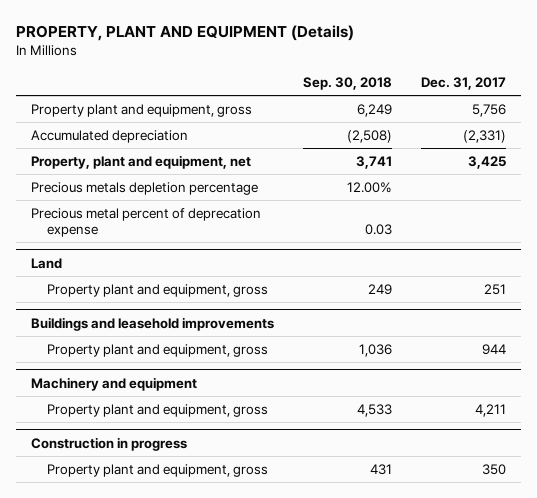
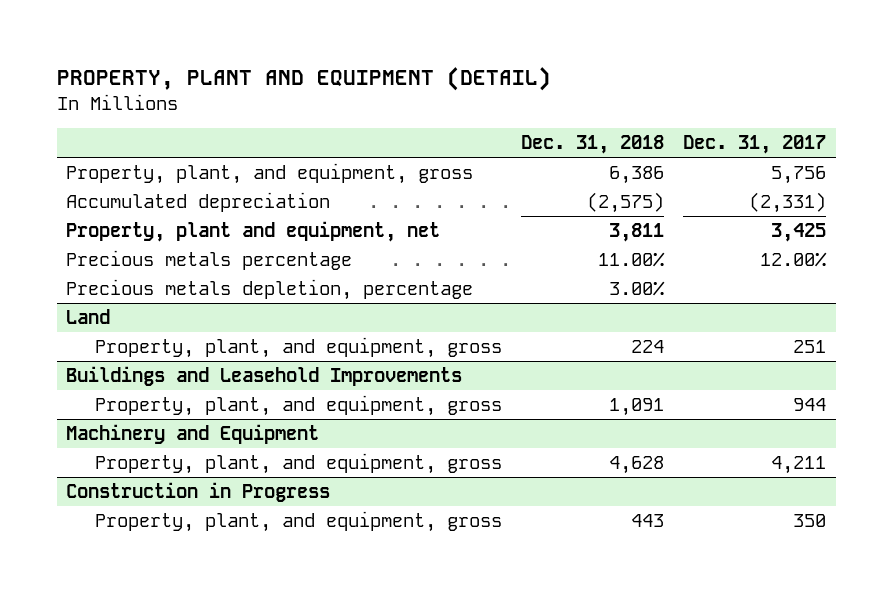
- PROPERTY, PLANT AND EQUIPMENT (Details)
+ PROPERTY, PLANT AND EQUIPMENT (DETAIL)
- | Sep. 30, 2018 | Dec. 31, 2017
+ | Dec. 31, 2018 | Dec. 31, 2017
- Property plant and equipment, gross | 6,249 | 5,756
+ Property, plant, and equipment, gross | 6,386 | 5,756
- Precious metals depletion percentage | 12.00% |
- Precious metal percent of deprecation expense | 0.03 |
+ Precious metals percentage | 11.00% | 12.00%
+ Precious metals depletion, percentage | 3.00% |
@ Land
- Property plant and equipment, gross | 249 | 251
- Buildings and leasehold improvements
- Property plant and equipment, gross | 1,036 | 944
- Machinery and equipment
- Property plant and equipment, gross | 4,533 | 4,211
- Construction in progress
- Property plant and equipment, gross | 431 | 350
@ Land
+ Property, plant, and equipment, gross | 224 | 251
+ Buildings and Leasehold Improvements
+ Property, plant, and equipment, gross | 1,091 | 944
+ Machinery and Equipment
+ Property, plant, and equipment, gross | 4,628 | 4,211
+ Construction in Progress
+ Property, plant, and equipment, gross | 443 | 350

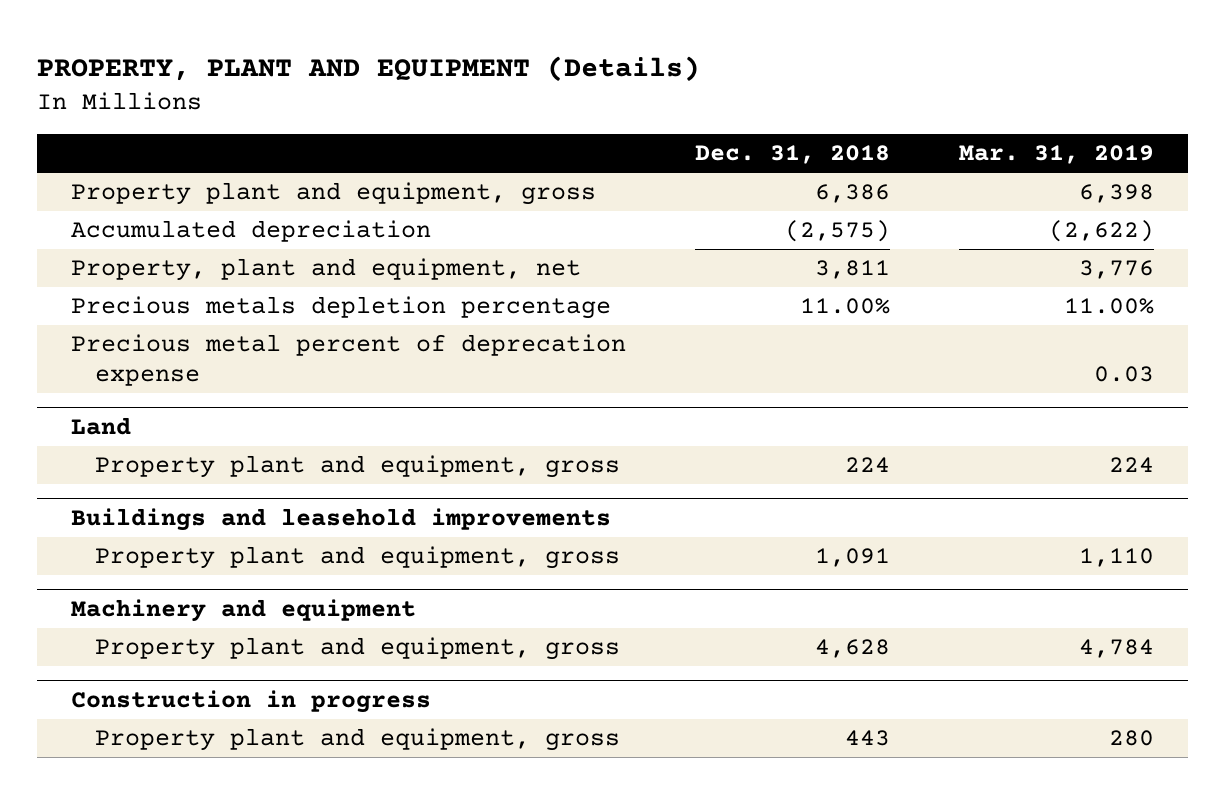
- PROPERTY, PLANT AND EQUIPMENT (DETAIL)
+ PROPERTY, PLANT AND EQUIPMENT (Details)
- | Dec. 31, 2018 | Dec. 31, 2017
+ | Dec. 31, 2018 | Mar. 31, 2019
- Property, plant, and equipment, gross | 6,386 | 5,756
+ Property plant and equipment, gross | 6,386 | 6,398
- Precious metals percentage | 11.00% | 12.00%
- Precious metals depletion, percentage | 3.00% |
+ Precious metals depletion percentage | 11.00% | 11.00%
+ Precious metal percent of deprecation expense | | 0.03
@ Land
- Property, plant, and equipment, gross | 224 | 251
- Buildings and Leasehold Improvements
- Property, plant, and equipment, gross | 1,091 | 944
- Machinery and Equipment
- Property, plant, and equipment, gross | 4,628 | 4,211
- Construction in Progress
- Property, plant, and equipment, gross | 443 | 350
@ Land
+ Property plant and equipment, gross | 224 | 224
+ Buildings and leasehold improvements
+ Property plant and equipment, gross | 1,091 | 1,110
+ Machinery and equipment
+ Property plant and equipment, gross | 4,628 | 4,784
+ Construction in progress
+ Property plant and equipment, gross | 443 | 280

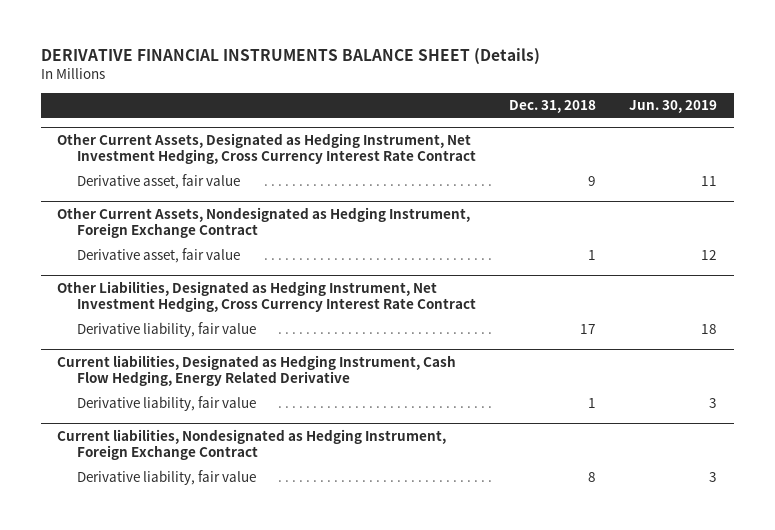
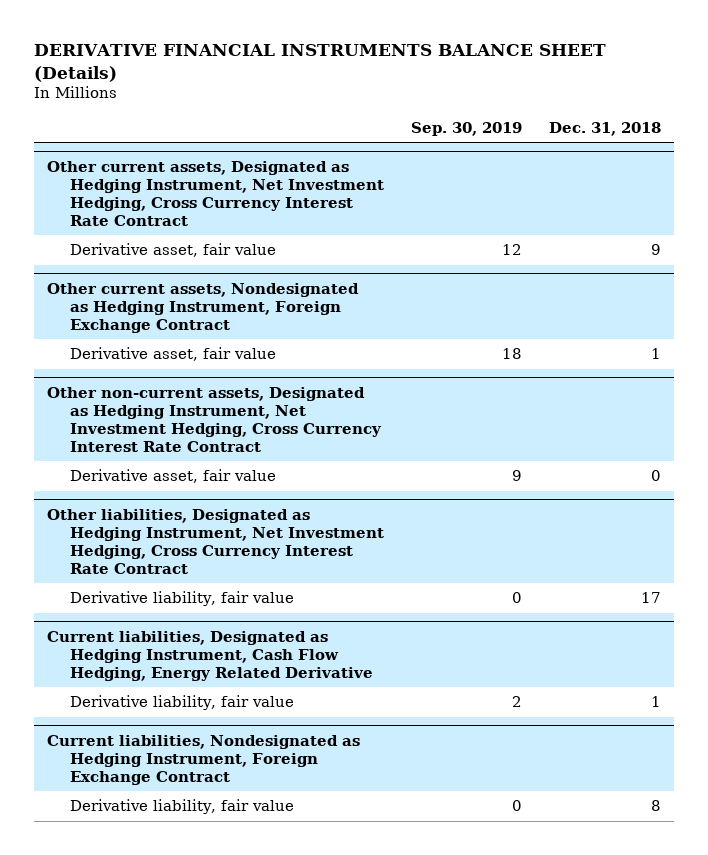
- | Dec. 31, 2018 | Jun. 30, 2019
+ | Sep. 30, 2019 | Dec. 31, 2018
- Other Current Assets, Designated as Hedging Instrument, Net Investment Hedging, Cross Currency Interest Rate Contract
+ Other current assets, Designated as Hedging Instrument, Net Investment Hedging, Cross Currency Interest Rate Contract
- Other Current Assets, Nondesignated as Hedging Instrument, Foreign Exchange Contract
+ Other current assets, Nondesignated as Hedging Instrument, Foreign Exchange Contract
- Other Liabilities, Designated as Hedging Instrument, Net Investment Hedging, Cross Currency Interest Rate Contract
+ Other non-current assets, Designated as Hedging Instrument, Net Investment Hedging, Cross Currency Interest Rate Contract
+ Derivative asset, fair value | 9 | 0
+ Other liabilities, Designated as Hedging Instrument, Net Investment Hedging, Cross Currency Interest Rate Contract

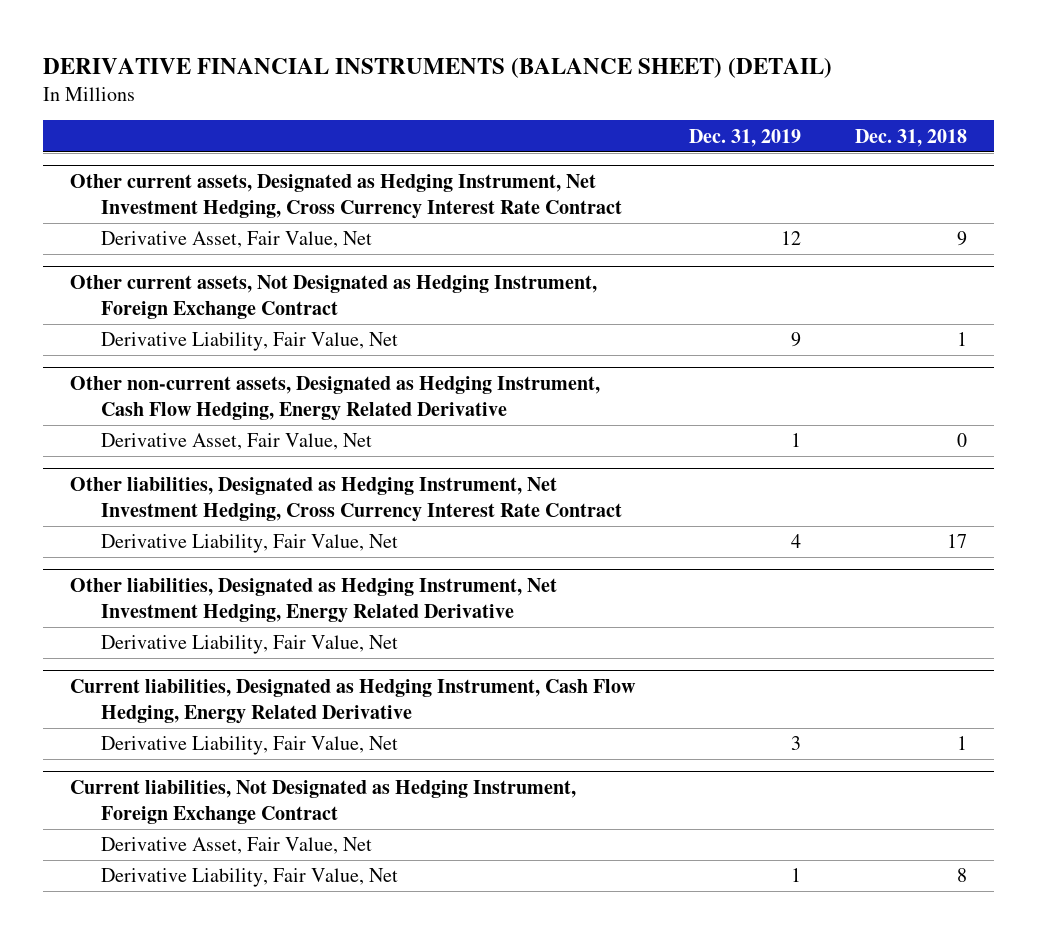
- DERIVATIVE FINANCIAL INSTRUMENTS BALANCE SHEET (Details)
+ DERIVATIVE FINANCIAL INSTRUMENTS (BALANCE SHEET) (DETAIL)
- | Sep. 30, 2019 | Dec. 31, 2018
+ | Dec. 31, 2019 | Dec. 31, 2018
@ Other current assets, Designated as Hedging Instrument, Net Investment Hedging, Cross Currency Interest Rate Contract
- Derivative asset, fair value | 12 | 9
- Other current assets, Nondesignated as Hedging Instrument, Foreign Exchange Contract
- Derivative asset, fair value | 18 | 1
- Other non-current assets, Designated as Hedging Instrument, Net Investment Hedging, Cross Currency Interest Rate Contract
- Derivative asset, fair value | 9 | 0
@ Other current assets, Designated as Hedging Instrument, Net Investment Hedging, Cross Currency Interest Rate Contract
+ Derivative Asset, Fair Value, Net | 12 | 9
+ Other current assets, Not Designated as Hedging Instrument, Foreign Exchange Contract
+ Derivative Liability, Fair Value, Net | 9 | 1
+ Other non-current assets, Designated as Hedging Instrument, Cash Flow Hedging, Energy Related Derivative
+ Derivative Asset, Fair Value, Net | 1 | 0
@ Other liabilities, Designated as Hedging Instrument, Net Investment Hedging, Cross Currency Interest Rate Contract
- Derivative liability, fair value | 0 | 17
+ Derivative Liability, Fair Value, Net | 4 | 17
+ Other liabilities, Designated as Hedging Instrument, Net Investment Hedging, Energy Related Derivative
+ Derivative Liability, Fair Value, Net
@ Current liabilities, Designated as Hedging Instrument, Cash Flow Hedging, Energy Related Derivative
- Derivative liability, fair value | 2 | 1
- Current liabilities, Nondesignated as Hedging Instrument, Foreign Exchange Contract
- Derivative liability, fair value | 0 | 8
@ Current liabilities, Designated as Hedging Instrument, Cash Flow Hedging, Energy Related Derivative
+ Derivative Liability, Fair Value, Net | 3 | 1
+ Current liabilities, Not Designated as Hedging Instrument, Foreign Exchange Contract
+ Derivative Asset, Fair Value, Net
+ Derivative Liability, Fair Value, Net | 1 | 8

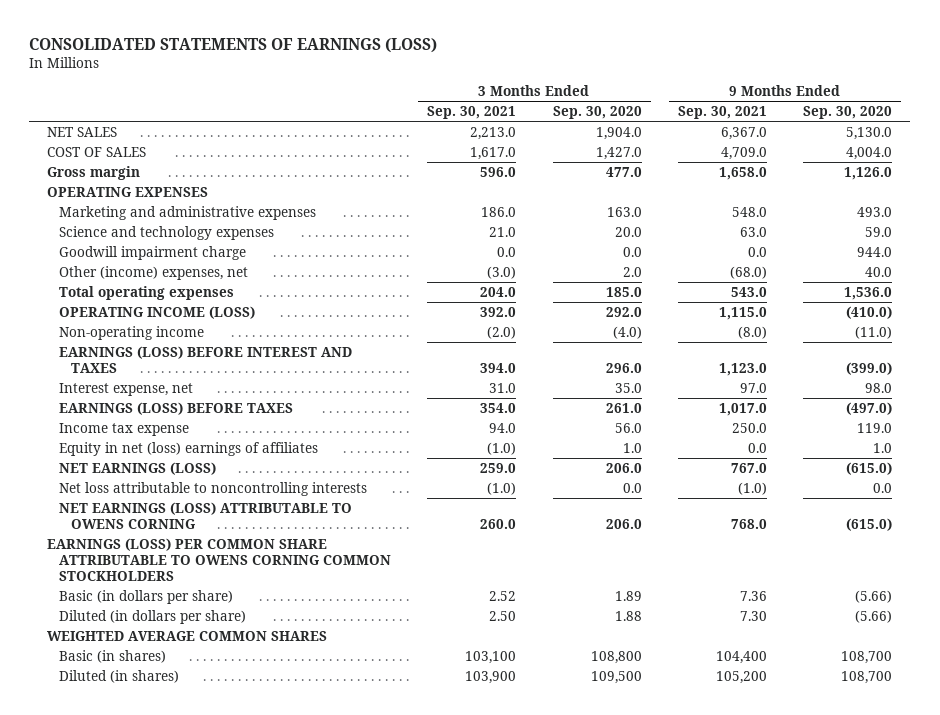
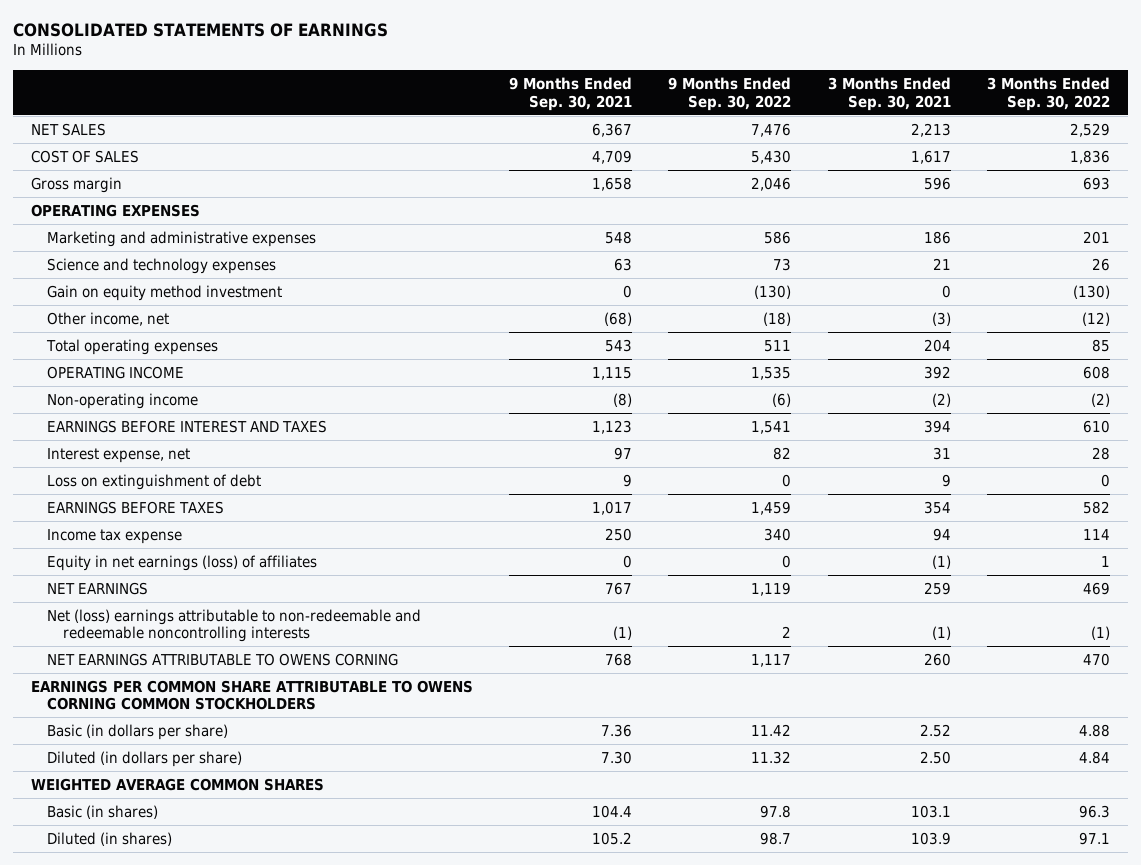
- CONSOLIDATED STATEMENTS OF EARNINGS (LOSS)
+ CONSOLIDATED STATEMENTS OF EARNINGS
- | 3 Months Ended Sep. 30, 2021 | 3 Months Ended Sep. 30, 2020 | 9 Months Ended Sep. 30, 2021 | 9 Months Ended Sep. 30, 2020
+ | 9 Months Ended Sep. 30, 2021 | 9 Months Ended Sep. 30, 2022 | 3 Months Ended Sep. 30, 2021 | 3 Months Ended Sep. 30, 2022
- NET SALES | 2,213.0 | 1,904.0 | 6,367.0 | 5,130.0
- COST OF SALES | 1,617.0 | 1,427.0 | 4,709.0 | 4,004.0
- Gross margin | 596.0 | 477.0 | 1,658.0 | 1,126.0
+ NET SALES | 6,367 | 7,476 | 2,213 | 2,529
+ COST OF SALES | 4,709 | 5,430 | 1,617 | 1,836
+ Gross margin | 1,658 | 2,046 | 596 | 693
- Marketing and administrative expenses | 186.0 | 163.0 | 548.0 | 493.0
- Science and technology expenses | 21.0 | 20.0 | 63.0 | 59.0
- Goodwill impairment charge | 0.0 | 0.0 | 0.0 | 944.0
- Other (income) expenses, net | (3.0) | 2.0 | (68.0) | 40.0
- Total operating expenses | 204.0 | 185.0 | 543.0 | 1,536.0
- OPERATING INCOME (LOSS) | 392.0 | 292.0 | 1,115.0 | (410.0)
- Non-operating income | (2.0) | (4.0) | (8.0) | (11.0)
- EARNINGS (LOSS) BEFORE INTEREST AND TAXES | 394.0 | 296.0 | 1,123.0 | (399.0)
- Interest expense, net | 31.0 | 35.0 | 97.0 | 98.0
- EARNINGS (LOSS) BEFORE TAXES | 354.0 | 261.0 | 1,017.0 | (497.0)
- Income tax expense | 94.0 | 56.0 | 250.0 | 119.0
- Equity in net (loss) earnings of affiliates | (1.0) | 1.0 | 0.0 | 1.0
- NET EARNINGS (LOSS) | 259.0 | 206.0 | 767.0 | (615.0)
- Net loss attributable to noncontrolling interests | (1.0) | 0.0 | (1.0) | 0.0
- NET EARNINGS (LOSS) ATTRIBUTABLE TO OWENS CORNING | 260.0 | 206.0 | 768.0 | (615.0)
- EARNINGS (LOSS) PER COMMON SHARE ATTRIBUTABLE TO OWENS CORNING COMMON STOCKHOLDERS
+ Marketing and administrative expenses | 548 | 586 | 186 | 201
+ Science and technology expenses | 63 | 73 | 21 | 26
+ Gain on equity method investment | 0 | (130) | 0 | (130)
+ Other income, net | (68) | (18) | (3) | (12)
+ Total operating expenses | 543 | 511 | 204 | 85
+ OPERATING INCOME | 1,115 | 1,535 | 392 | 608
+ Non-operating income | (8) | (6) | (2) | (2)
+ EARNINGS BEFORE INTEREST AND TAXES | 1,123 | 1,541 | 394 | 610
+ Interest expense, net | 97 | 82 | 31 | 28
+ Loss on extinguishment of debt | 9 | 0 | 9 | 0
+ EARNINGS BEFORE TAXES | 1,017 | 1,459 | 354 | 582
+ Income tax expense | 250 | 340 | 94 | 114
+ Equity in net earnings (loss) of affiliates | 0 | 0 | (1) | 1
+ NET EARNINGS | 767 | 1,119 | 259 | 469
+ Net (loss) earnings attributable to non-redeemable and redeemable noncontrolling interests | (1) | 2 | (1) | (1)
+ NET EARNINGS ATTRIBUTABLE TO OWENS CORNING | 768 | 1,117 | 260 | 470
+ EARNINGS PER COMMON SHARE ATTRIBUTABLE TO OWENS CORNING COMMON STOCKHOLDERS
- Basic (in shares) | 103,100 | 108,800 | 104,400 | 108,700
- Diluted (in shares) | 103,900 | 109,500 | 105,200 | 108,700
+ Basic (in shares) | 104.4 | 97.8 | 103.1 | 96.3
+ Diluted (in shares) | 105.2 | 98.7 | 103.9 | 97.1

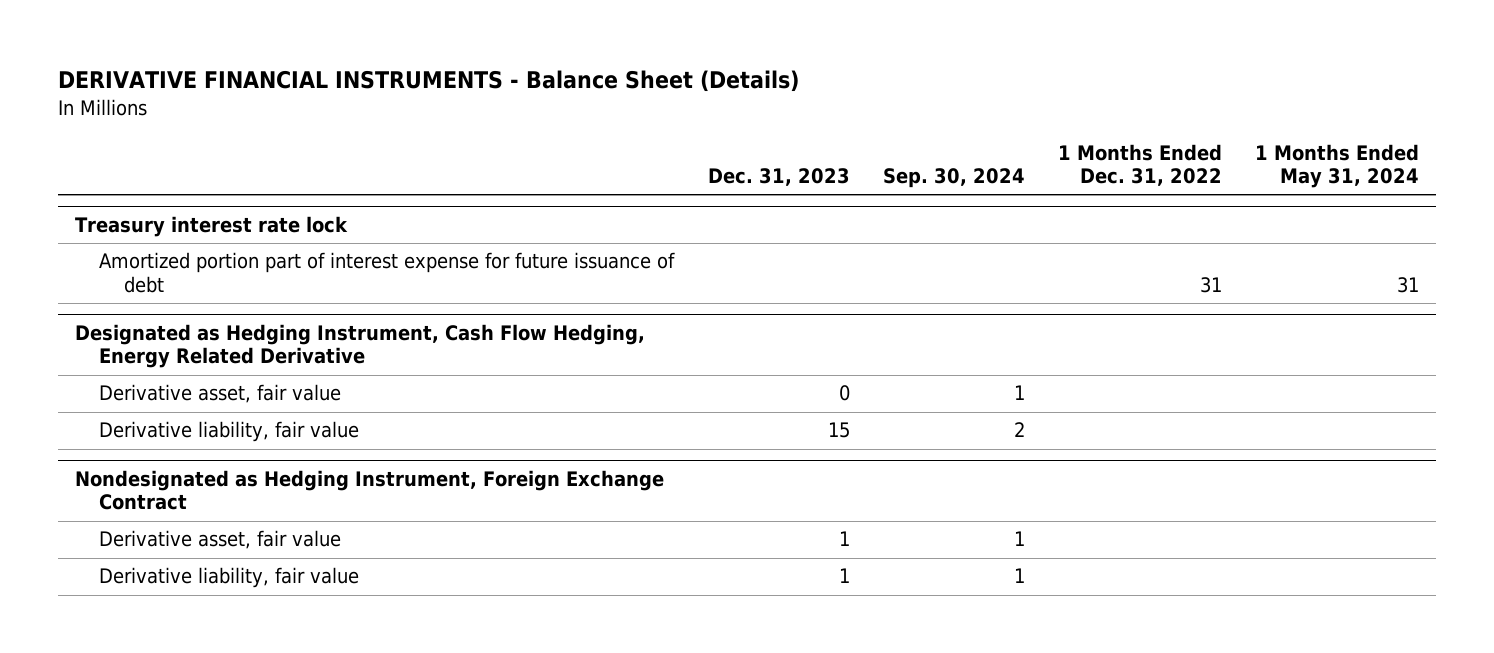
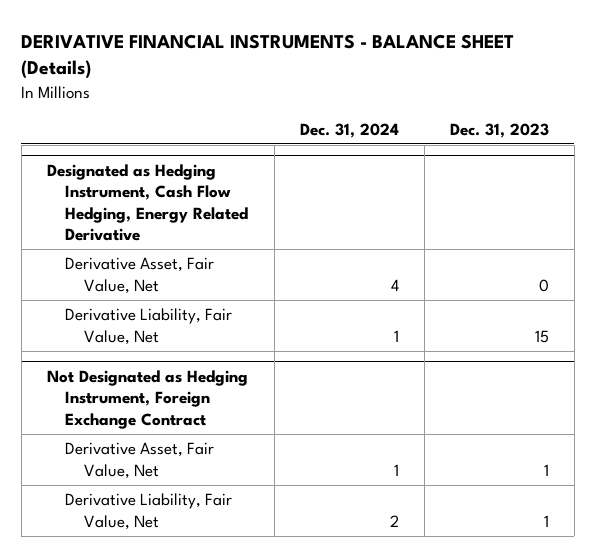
- DERIVATIVE FINANCIAL INSTRUMENTS - Balance Sheet (Details)
+ DERIVATIVE FINANCIAL INSTRUMENTS - BALANCE SHEET (Details)
- | Dec. 31, 2023 | Sep. 30, 2024 | 1 Months Ended Dec. 31, 2022 | 1 Months Ended May 31, 2024
+ | Dec. 31, 2024 | Dec. 31, 2023
- Treasury interest rate lock
- Amortized portion part of interest expense for future issuance of debt | | | 31 | 31
@ Designated as Hedging Instrument, Cash Flow Hedging, Energy Related Derivative
- Derivative asset, fair value | 0 | 1 | |
- Derivative liability, fair value | 15 | 2 | |
- Nondesignated as Hedging Instrument, Foreign Exchange Contract
- Derivative asset, fair value | 1 | 1 | |
- Derivative liability, fair value | 1 | 1 | |
@ Designated as Hedging Instrument, Cash Flow Hedging, Energy Related Derivative
+ Derivative Asset, Fair Value, Net | 4 | 0
+ Derivative Liability, Fair Value, Net | 1 | 15
+ Not Designated as Hedging Instrument, Foreign Exchange Contract
+ Derivative Asset, Fair Value, Net | 1 | 1
+ Derivative Liability, Fair Value, Net | 2 | 1

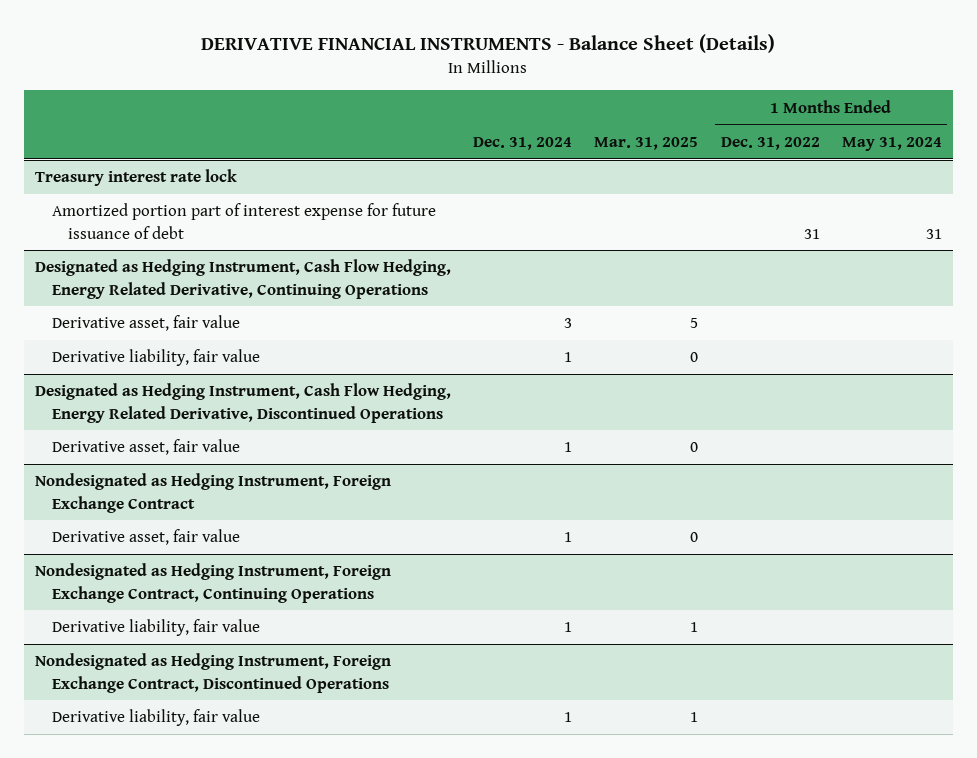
- DERIVATIVE FINANCIAL INSTRUMENTS - BALANCE SHEET (Details)
+ DERIVATIVE FINANCIAL INSTRUMENTS - Balance Sheet (Details)
- | Dec. 31, 2024 | Dec. 31, 2023
+ | Dec. 31, 2024 | Mar. 31, 2025 | 1 Months Ended Dec. 31, 2022 | 1 Months Ended May 31, 2024
- Designated as Hedging Instrument, Cash Flow Hedging, Energy Related Derivative
- Derivative Asset, Fair Value, Net | 4 | 0
- Derivative Liability, Fair Value, Net | 1 | 15
- Not Designated as Hedging Instrument, Foreign Exchange Contract
- Derivative Asset, Fair Value, Net | 1 | 1
- Derivative Liability, Fair Value, Net | 2 | 1
+ Treasury interest rate lock
+ Amortized portion part of interest expense for future issuance of debt | | | 31 | 31
+ Designated as Hedging Instrument, Cash Flow Hedging, Energy Related Derivative, Continuing Operations
+ Derivative asset, fair value | 3 | 5 | |
+ Derivative liability, fair value | 1 | 0 | |
+ Designated as Hedging Instrument, Cash Flow Hedging, Energy Related Derivative, Discontinued Operations
+ Derivative asset, fair value | 1 | 0 | |
+ Nondesignated as Hedging Instrument, Foreign Exchange Contract
+ Derivative asset, fair value | 1 | 0 | |
+ Nondesignated as Hedging Instrument, Foreign Exchange Contract, Continuing Operations
+ Derivative liability, fair value | 1 | 1 | |
+ Nondesignated as Hedging Instrument, Foreign Exchange Contract, Discontinued Operations
+ Derivative liability, fair value | 1 | 1 | |

